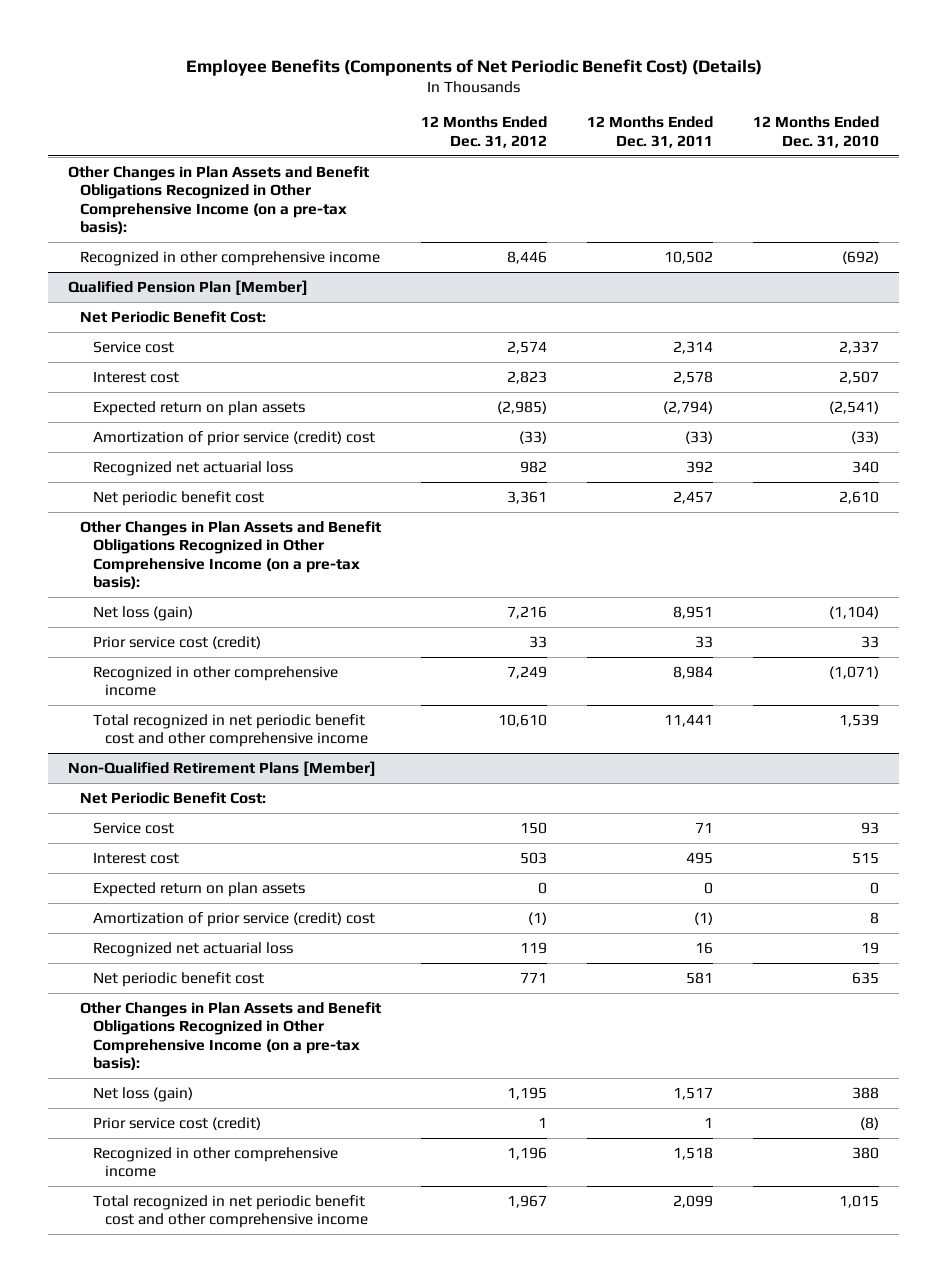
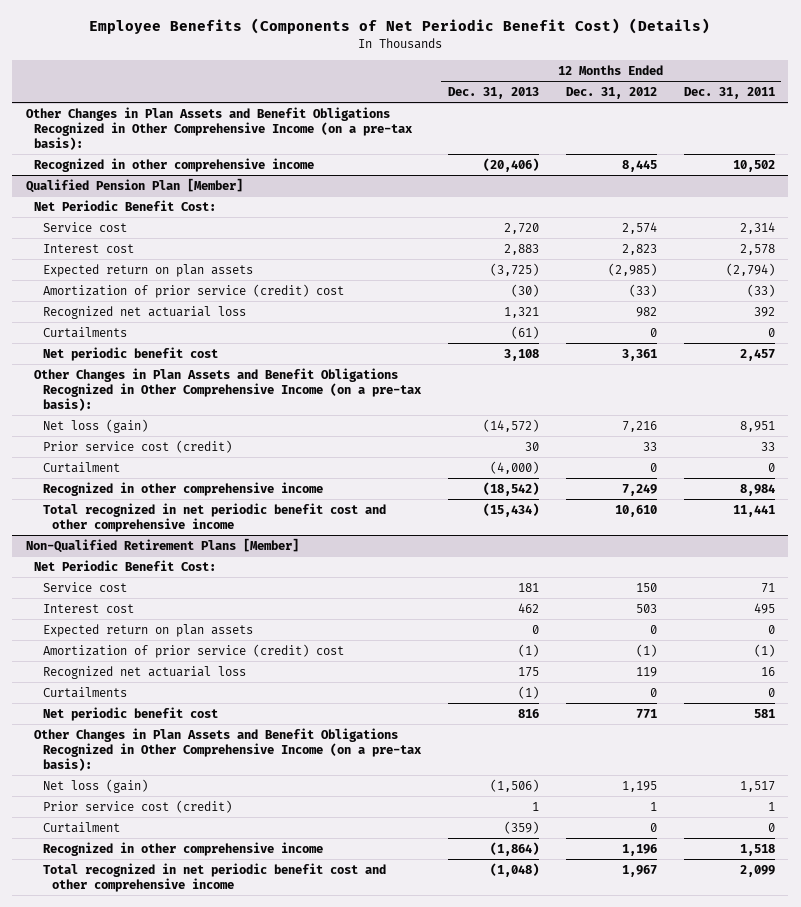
- | 12 Months Ended Dec. 31, 2012 | 12 Months Ended Dec. 31, 2011 | 12 Months Ended Dec. 31, 2010
+ | 12 Months Ended Dec. 31, 2013 | 12 Months Ended Dec. 31, 2012 | 12 Months Ended Dec. 31, 2011
- Recognized in other comprehensive income | 8,446 | 10,502 | (692)
+ Recognized in other comprehensive income | (20,406) | 8,445 | 10,502
@ Qualified Pension Plan [Member]
+ Curtailments | (61) | 0 | 0
+ Curtailment | (4,000) | 0 | 0
@ Non-Qualified Retirement Plans [Member]
+ Curtailments | (1) | 0 | 0
+ Curtailment | (359) | 0 | 0

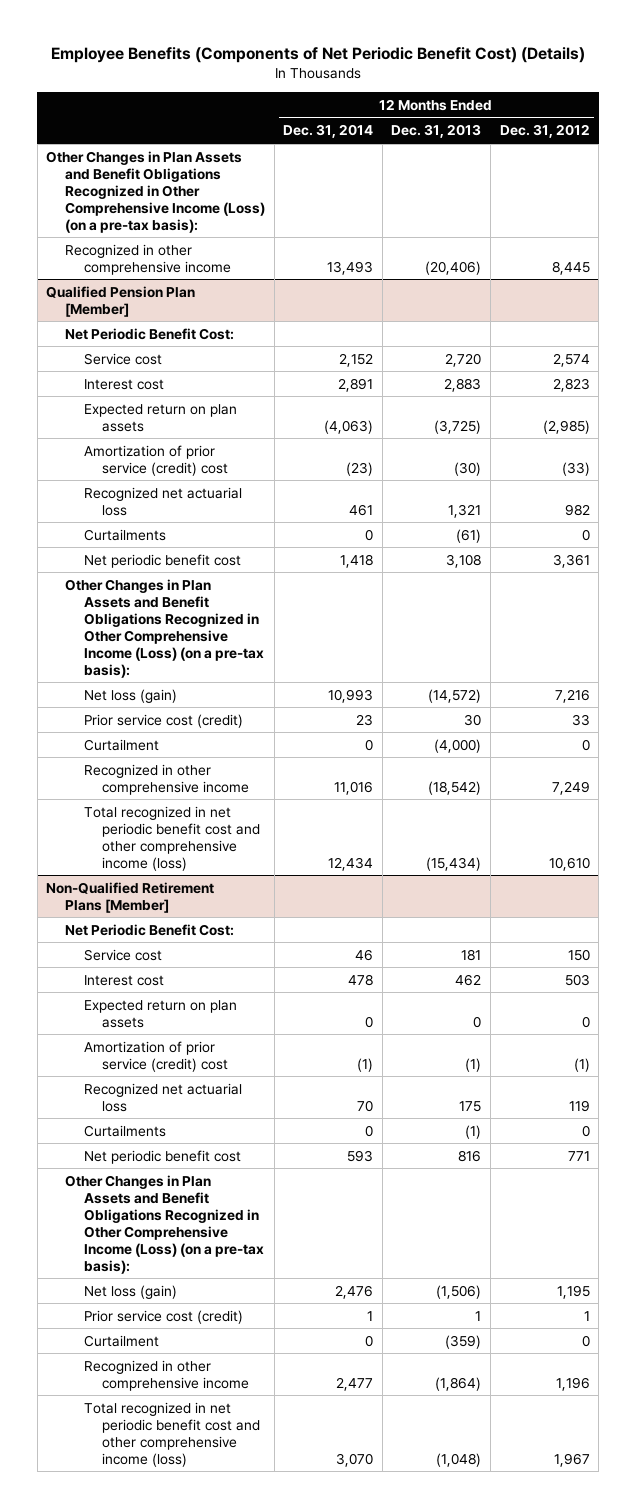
- | 12 Months Ended Dec. 31, 2013 | 12 Months Ended Dec. 31, 2012 | 12 Months Ended Dec. 31, 2011
+ | 12 Months Ended Dec. 31, 2014 | 12 Months Ended Dec. 31, 2013 | 12 Months Ended Dec. 31, 2012
- Other Changes in Plan Assets and Benefit Obligations Recognized in Other Comprehensive Income (on a pre-tax basis):
+ Other Changes in Plan Assets and Benefit Obligations Recognized in Other Comprehensive Income (Loss) (on a pre-tax basis):
@ Qualified Pension Plan [Member]
- Other Changes in Plan Assets and Benefit Obligations Recognized in Other Comprehensive Income (on a pre-tax basis):
+ Other Changes in Plan Assets and Benefit Obligations Recognized in Other Comprehensive Income (Loss) (on a pre-tax basis):
- Total recognized in net periodic benefit cost and other comprehensive income | (15,434) | 10,610 | 11,441
+ Total recognized in net periodic benefit cost and other comprehensive income (loss) | 12,434 | (15,434) | 10,610
@ Non-Qualified Retirement Plans [Member]
- Other Changes in Plan Assets and Benefit Obligations Recognized in Other Comprehensive Income (on a pre-tax basis):
+ Other Changes in Plan Assets and Benefit Obligations Recognized in Other Comprehensive Income (Loss) (on a pre-tax basis):
- Total recognized in net periodic benefit cost and other comprehensive income | (1,048) | 1,967 | 2,099
+ Total recognized in net periodic benefit cost and other comprehensive income (loss) | 3,070 | (1,048) | 1,967

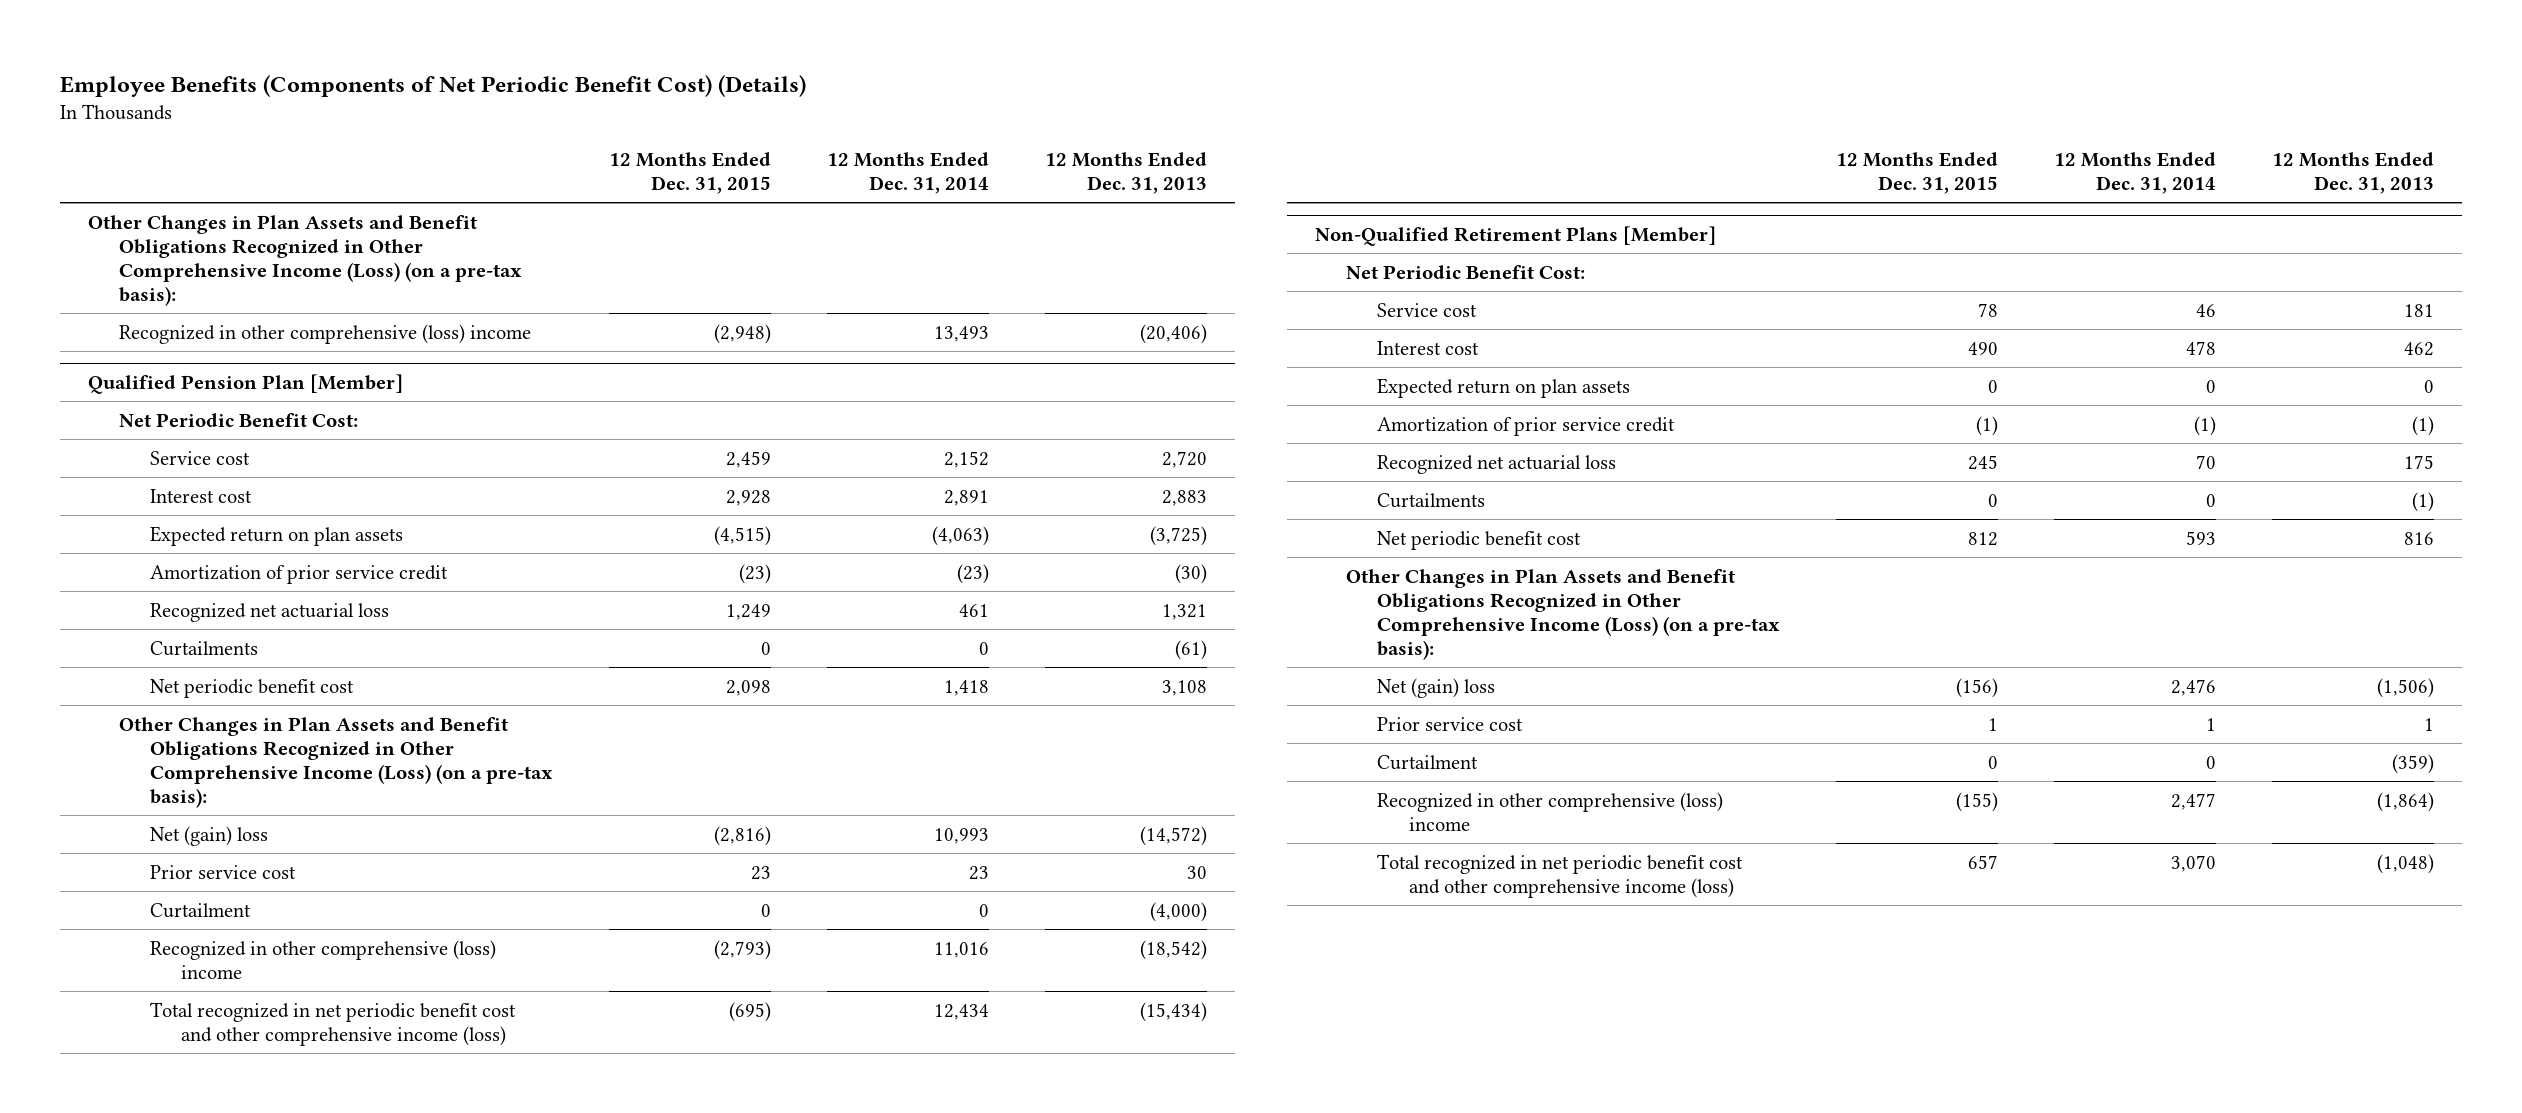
- | 12 Months Ended Dec. 31, 2014 | 12 Months Ended Dec. 31, 2013 | 12 Months Ended Dec. 31, 2012
+ | 12 Months Ended Dec. 31, 2015 | 12 Months Ended Dec. 31, 2014 | 12 Months Ended Dec. 31, 2013
- Recognized in other comprehensive income | 13,493 | (20,406) | 8,445
+ Recognized in other comprehensive (loss) income | (2,948) | 13,493 | (20,406)
@ Qualified Pension Plan [Member]
- Amortization of prior service (credit) cost | (23) | (30) | (33)
+ Amortization of prior service credit | (23) | (23) | (30)
- Net loss (gain) | 10,993 | (14,572) | 7,216
- Prior service cost (credit) | 23 | 30 | 33
+ Net (gain) loss | (2,816) | 10,993 | (14,572)
+ Prior service cost | 23 | 23 | 30
- Recognized in other comprehensive income | 11,016 | (18,542) | 7,249
+ Recognized in other comprehensive (loss) income | (2,793) | 11,016 | (18,542)
@ Non-Qualified Retirement Plans [Member]
- Amortization of prior service (credit) cost | (1) | (1) | (1)
+ Amortization of prior service credit | (1) | (1) | (1)
- Net loss (gain) | 2,476 | (1,506) | 1,195
- Prior service cost (credit) | 1 | 1 | 1
+ Net (gain) loss | (156) | 2,476 | (1,506)
+ Prior service cost | 1 | 1 | 1
- Recognized in other comprehensive income | 2,477 | (1,864) | 1,196
+ Recognized in other comprehensive (loss) income | (155) | 2,477 | (1,864)

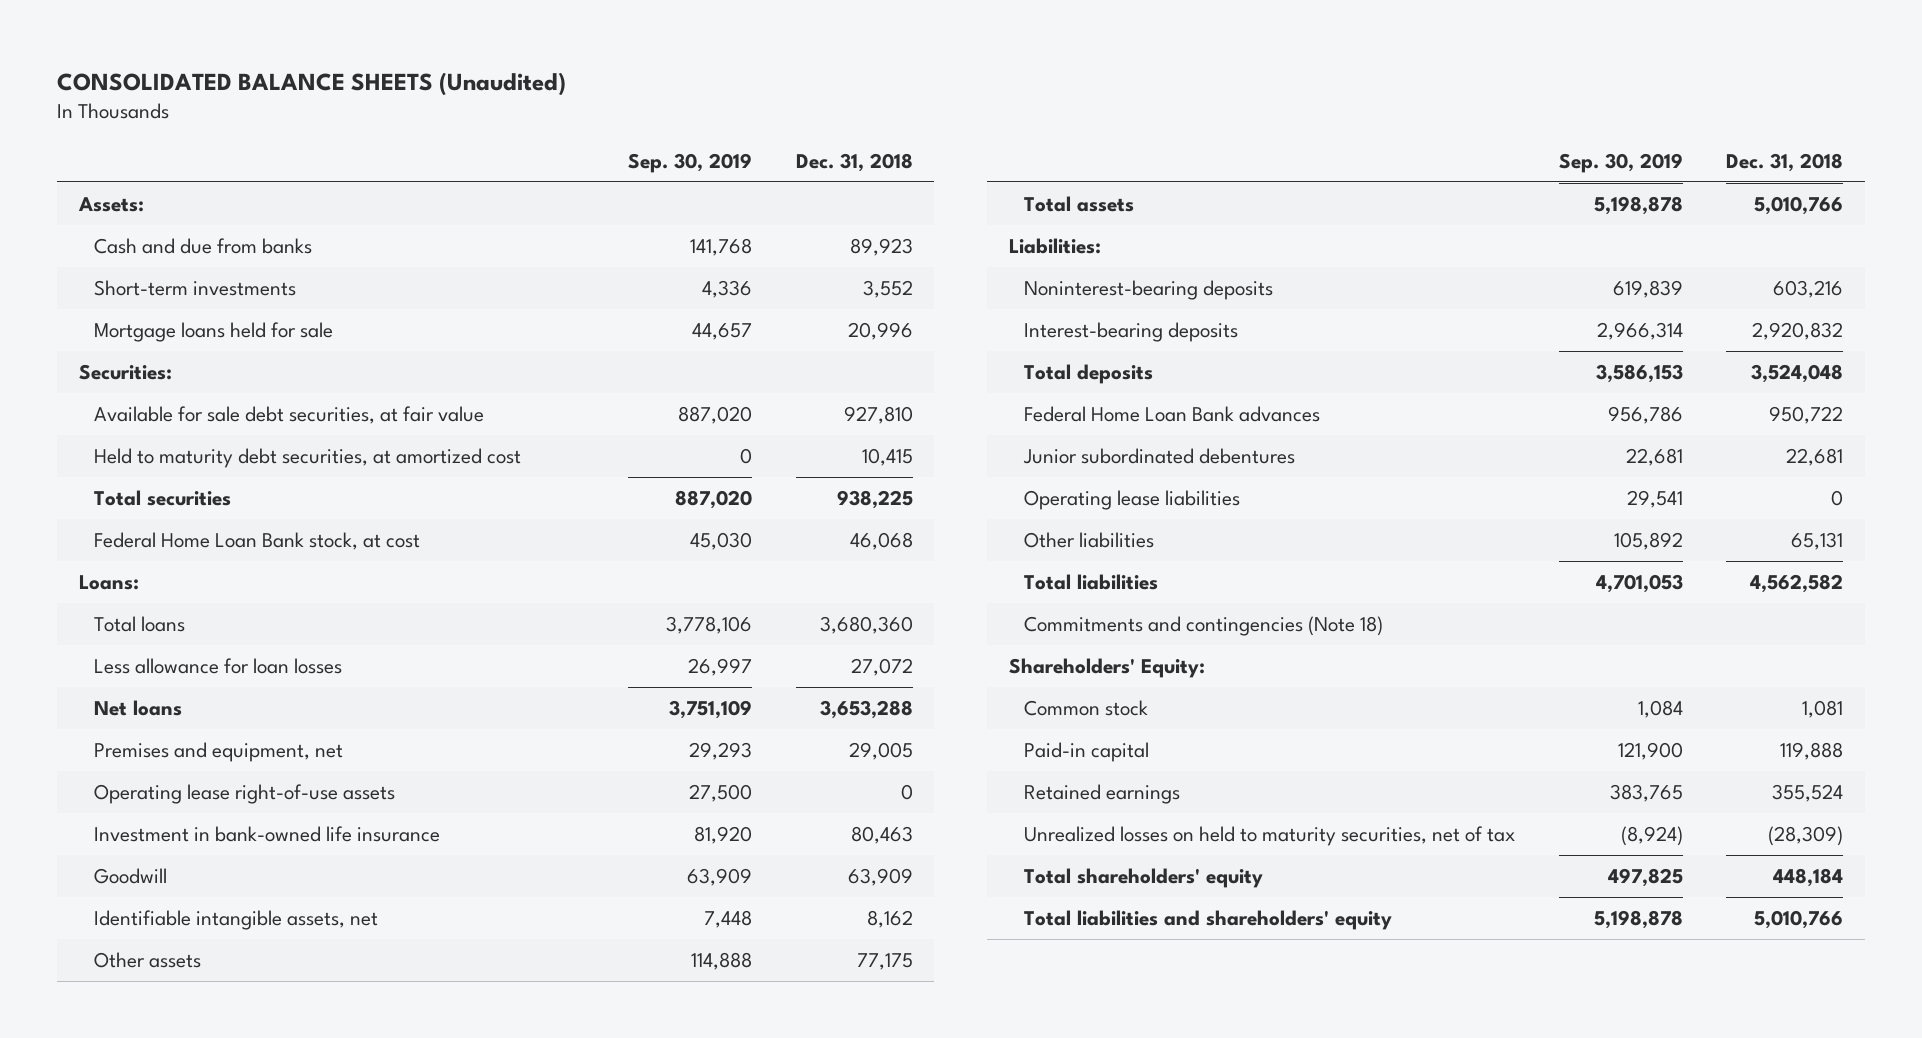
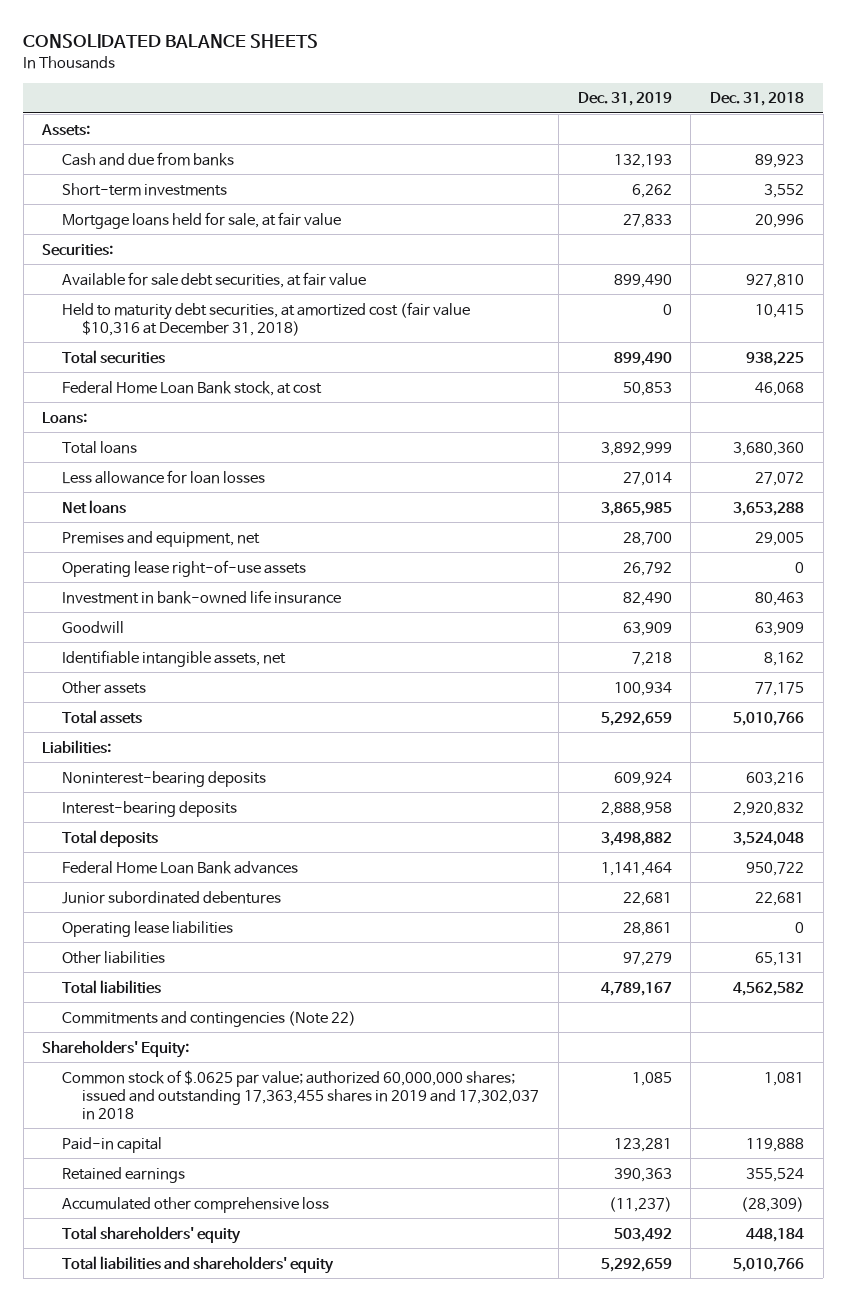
- CONSOLIDATED BALANCE SHEETS (Unaudited)
+ CONSOLIDATED BALANCE SHEETS
- | Sep. 30, 2019 | Dec. 31, 2018
+ | Dec. 31, 2019 | Dec. 31, 2018
- Mortgage loans held for sale | 44,657 | 20,996
+ Mortgage loans held for sale, at fair value | 27,833 | 20,996
- Held to maturity debt securities, at amortized cost | 0 | 10,415
+ Held to maturity debt securities, at amortized cost (fair value $10,316 at December 31, 2018) | 0 | 10,415
- Commitments and contingencies (Note 18)
+ Commitments and contingencies (Note 22)
- Common stock | 1,084 | 1,081
+ Common stock of $.0625 par value; authorized 60,000,000 shares; issued and outstanding 17,363,455 shares in 2019 and 17,302,037 in 2018 | 1,085 | 1,081
- Unrealized losses on held to maturity securities, net of tax | (8,924) | (28,309)
+ Accumulated other comprehensive loss | (11,237) | (28,309)

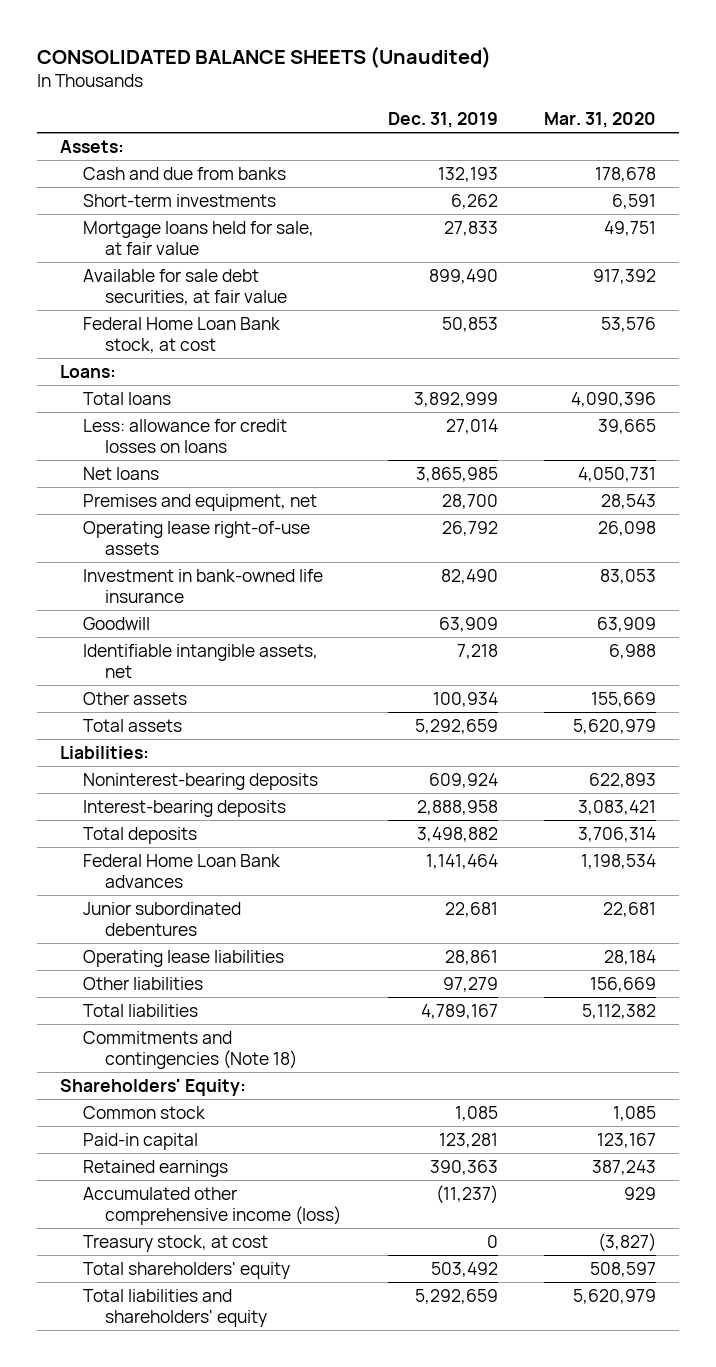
- CONSOLIDATED BALANCE SHEETS
+ CONSOLIDATED BALANCE SHEETS (Unaudited)
- | Dec. 31, 2019 | Dec. 31, 2018
+ | Dec. 31, 2019 | Mar. 31, 2020
- Securities:
- Held to maturity debt securities, at amortized cost (fair value $10,316 at December 31, 2018) | 0 | 10,415
- Total securities | 899,490 | 938,225
- Less allowance for loan losses | 27,014 | 27,072
+ Less: allowance for credit losses on loans | 27,014 | 39,665
- Commitments and contingencies (Note 22)
+ Commitments and contingencies (Note 18)
- Common stock of $.0625 par value; authorized 60,000,000 shares; issued and outstanding 17,363,455 shares in 2019 and 17,302,037 in 2018 | 1,085 | 1,081
+ Common stock | 1,085 | 1,085
- Accumulated other comprehensive loss | (11,237) | (28,309)
+ Accumulated other comprehensive income (loss) | (11,237) | 929
+ Treasury stock, at cost | 0 | (3,827)

